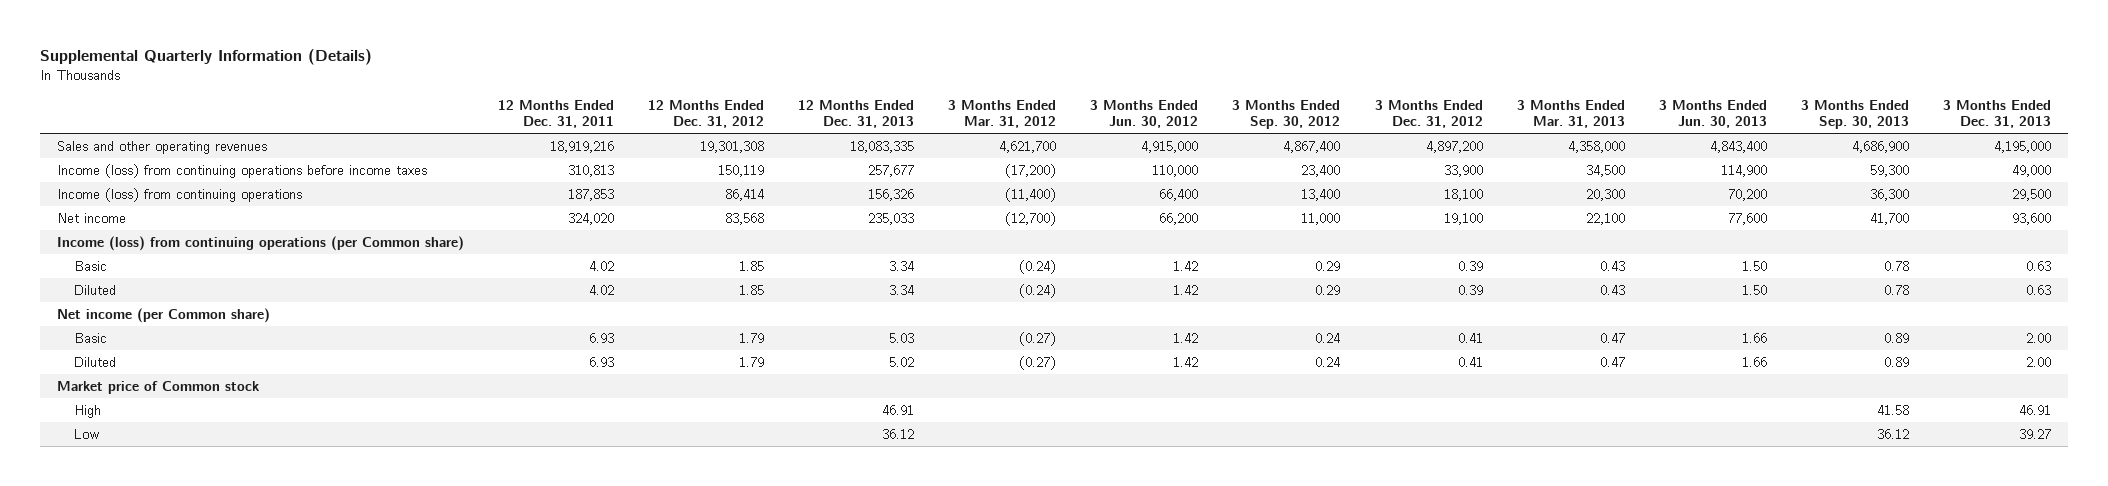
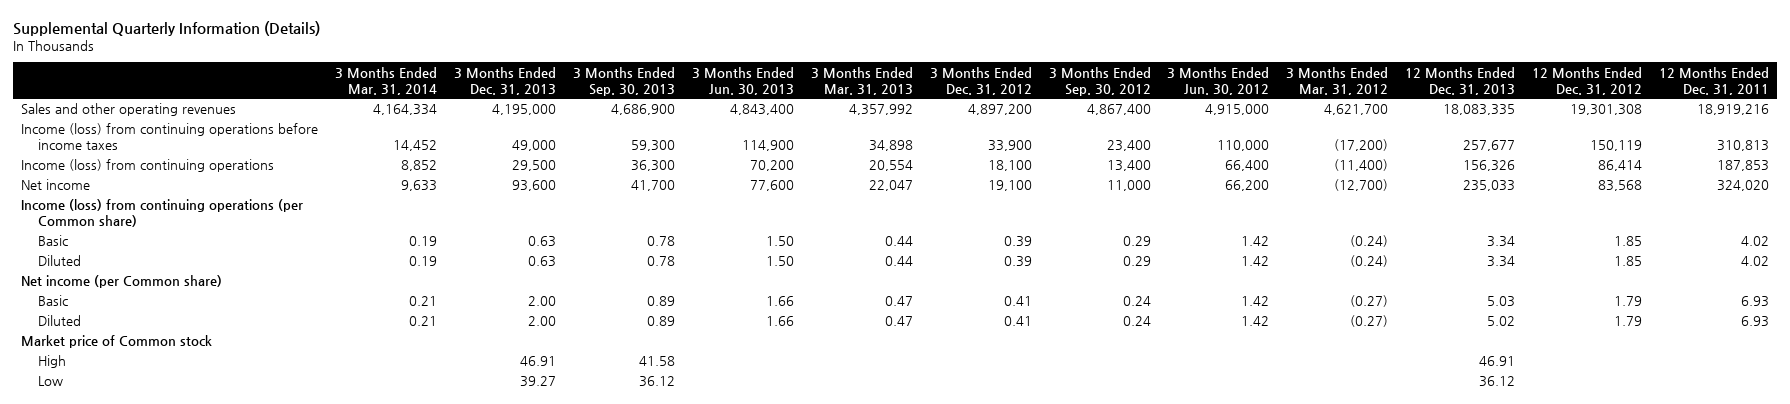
- | 12 Months Ended Dec. 31, 2011 | 12 Months Ended Dec. 31, 2012 | 12 Months Ended Dec. 31, 2013 | 3 Months Ended Mar. 31, 2012 | 3 Months Ended Jun. 30, 2012 | 3 Months Ended Sep. 30, 2012 | 3 Months Ended Dec. 31, 2012 | 3 Months Ended Mar. 31, 2013 | 3 Months Ended Jun. 30, 2013 | 3 Months Ended Sep. 30, 2013 | 3 Months Ended Dec. 31, 2013
+ | 3 Months Ended Mar. 31, 2014 | 3 Months Ended Dec. 31, 2013 | 3 Months Ended Sep. 30, 2013 | 3 Months Ended Jun. 30, 2013 | 3 Months Ended Mar. 31, 2013 | 3 Months Ended Dec. 31, 2012 | 3 Months Ended Sep. 30, 2012 | 3 Months Ended Jun. 30, 2012 | 3 Months Ended Mar. 31, 2012 | 12 Months Ended Dec. 31, 2013 | 12 Months Ended Dec. 31, 2012 | 12 Months Ended Dec. 31, 2011
- Sales and other operating revenues | 18,919,216 | 19,301,308 | 18,083,335 | 4,621,700 | 4,915,000 | 4,867,400 | 4,897,200 | 4,358,000 | 4,843,400 | 4,686,900 | 4,195,000
- Income (loss) from continuing operations before income taxes | 310,813 | 150,119 | 257,677 | (17,200) | 110,000 | 23,400 | 33,900 | 34,500 | 114,900 | 59,300 | 49,000
- Income (loss) from continuing operations | 187,853 | 86,414 | 156,326 | (11,400) | 66,400 | 13,400 | 18,100 | 20,300 | 70,200 | 36,300 | 29,500
- Net income | 324,020 | 83,568 | 235,033 | (12,700) | 66,200 | 11,000 | 19,100 | 22,100 | 77,600 | 41,700 | 93,600
+ Sales and other operating revenues | 4,164,334 | 4,195,000 | 4,686,900 | 4,843,400 | 4,357,992 | 4,897,200 | 4,867,400 | 4,915,000 | 4,621,700 | 18,083,335 | 19,301,308 | 18,919,216
+ Income (loss) from continuing operations before income taxes | 14,452 | 49,000 | 59,300 | 114,900 | 34,898 | 33,900 | 23,400 | 110,000 | (17,200) | 257,677 | 150,119 | 310,813
+ Income (loss) from continuing operations | 8,852 | 29,500 | 36,300 | 70,200 | 20,554 | 18,100 | 13,400 | 66,400 | (11,400) | 156,326 | 86,414 | 187,853
+ Net income | 9,633 | 93,600 | 41,700 | 77,600 | 22,047 | 19,100 | 11,000 | 66,200 | (12,700) | 235,033 | 83,568 | 324,020
- Basic | 4.02 | 1.85 | 3.34 | (0.24) | 1.42 | 0.29 | 0.39 | 0.43 | 1.50 | 0.78 | 0.63
- Diluted | 4.02 | 1.85 | 3.34 | (0.24) | 1.42 | 0.29 | 0.39 | 0.43 | 1.50 | 0.78 | 0.63
+ Basic | 0.19 | 0.63 | 0.78 | 1.50 | 0.44 | 0.39 | 0.29 | 1.42 | (0.24) | 3.34 | 1.85 | 4.02
+ Diluted | 0.19 | 0.63 | 0.78 | 1.50 | 0.44 | 0.39 | 0.29 | 1.42 | (0.24) | 3.34 | 1.85 | 4.02

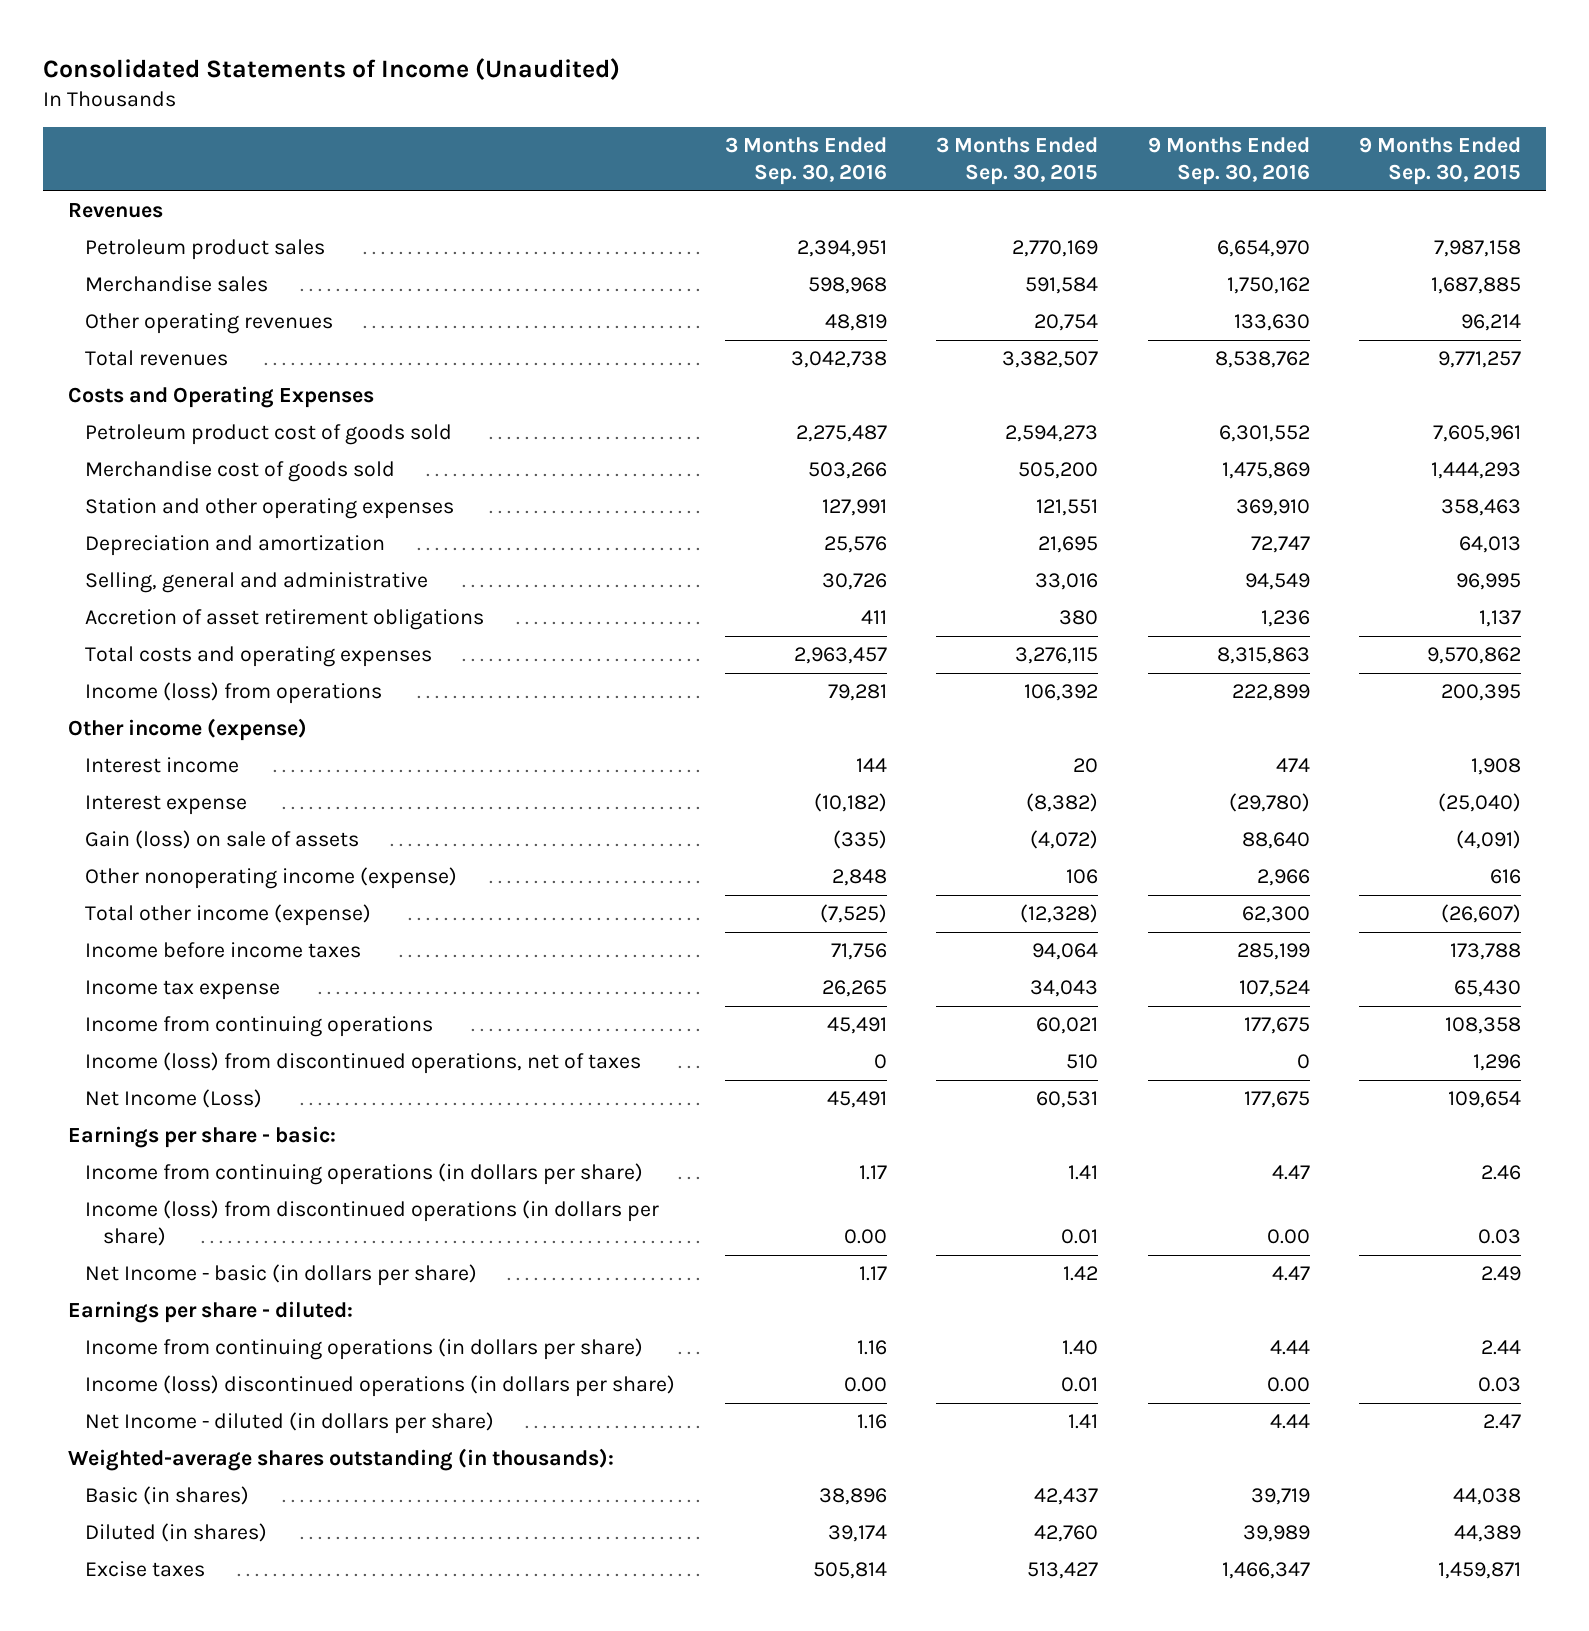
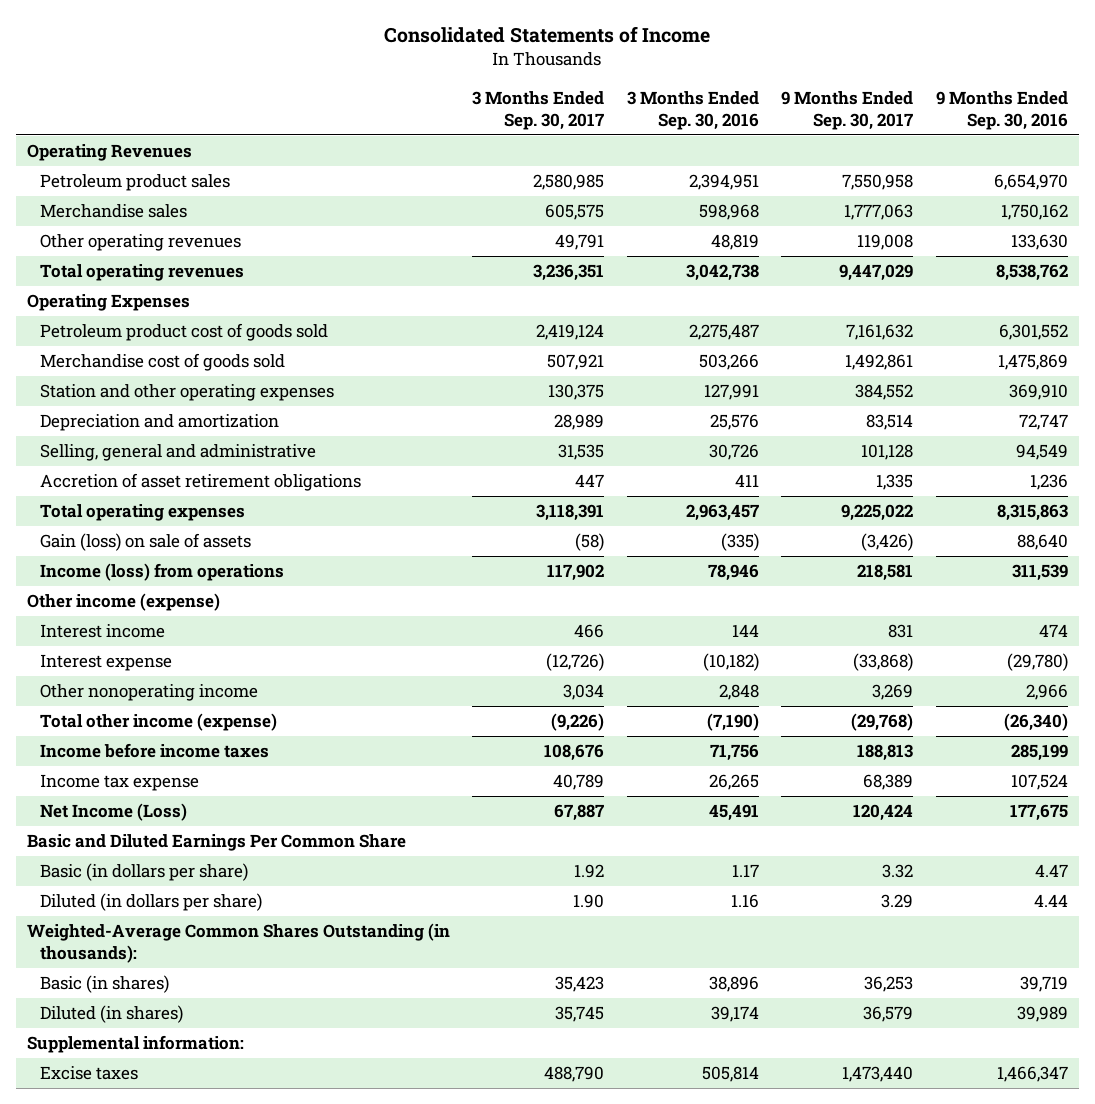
- Consolidated Statements of Income (Unaudited)
+ Consolidated Statements of Income
- | 3 Months Ended Sep. 30, 2016 | 3 Months Ended Sep. 30, 2015 | 9 Months Ended Sep. 30, 2016 | 9 Months Ended Sep. 30, 2015
+ | 3 Months Ended Sep. 30, 2017 | 3 Months Ended Sep. 30, 2016 | 9 Months Ended Sep. 30, 2017 | 9 Months Ended Sep. 30, 2016
- Revenues
+ Operating Revenues
- Total revenues | 3,042,738 | 3,382,507 | 8,538,762 | 9,771,257
- Costs and Operating Expenses
+ Total operating revenues | 3,236,351 | 3,042,738 | 9,447,029 | 8,538,762
+ Operating Expenses
- Total costs and operating expenses | 2,963,457 | 3,276,115 | 8,315,863 | 9,570,862
- Income (loss) from operations | 79,281 | 106,392 | 222,899 | 200,395
+ Total operating expenses | 3,118,391 | 2,963,457 | 9,225,022 | 8,315,863
moved up: Gain (loss) on sale of assets | (58) | (335) | (3,426) | 88,640
+ Income (loss) from operations | 117,902 | 78,946 | 218,581 | 311,539
- Other nonoperating income (expense) | 2,848 | 106 | 2,966 | 616
- Total other income (expense) | (7,525) | (12,328) | 62,300 | (26,607)
+ Other nonoperating income | 3,034 | 2,848 | 3,269 | 2,966
+ Total other income (expense) | (9,226) | (7,190) | (29,768) | (26,340)
- Income from continuing operations | 45,491 | 60,021 | 177,675 | 108,358
- Income (loss) from discontinued operations, net of taxes | 0 | 510 | 0 | 1,296
- Earnings per share - basic:
- Income from continuing operations (in dollars per share) | 1.17 | 1.41 | 4.47 | 2.46
- Income (loss) from discontinued operations (in dollars per share) | 0.00 | 0.01 | 0.00 | 0.03
- Net Income - basic (in dollars per share) | 1.17 | 1.42 | 4.47 | 2.49
- Earnings per share - diluted:
- Income from continuing operations (in dollars per share) | 1.16 | 1.40 | 4.44 | 2.44
- Income (loss) discontinued operations (in dollars per share) | 0.00 | 0.01 | 0.00 | 0.03
- Net Income - diluted (in dollars per share) | 1.16 | 1.41 | 4.44 | 2.47
- Weighted-average shares outstanding (in thousands):
+ Basic and Diluted Earnings Per Common Share
+ Basic (in dollars per share) | 1.92 | 1.17 | 3.32 | 4.47
+ Diluted (in dollars per share) | 1.90 | 1.16 | 3.29 | 4.44
+ Weighted-Average Common Shares Outstanding (in thousands):
+ Supplemental information:

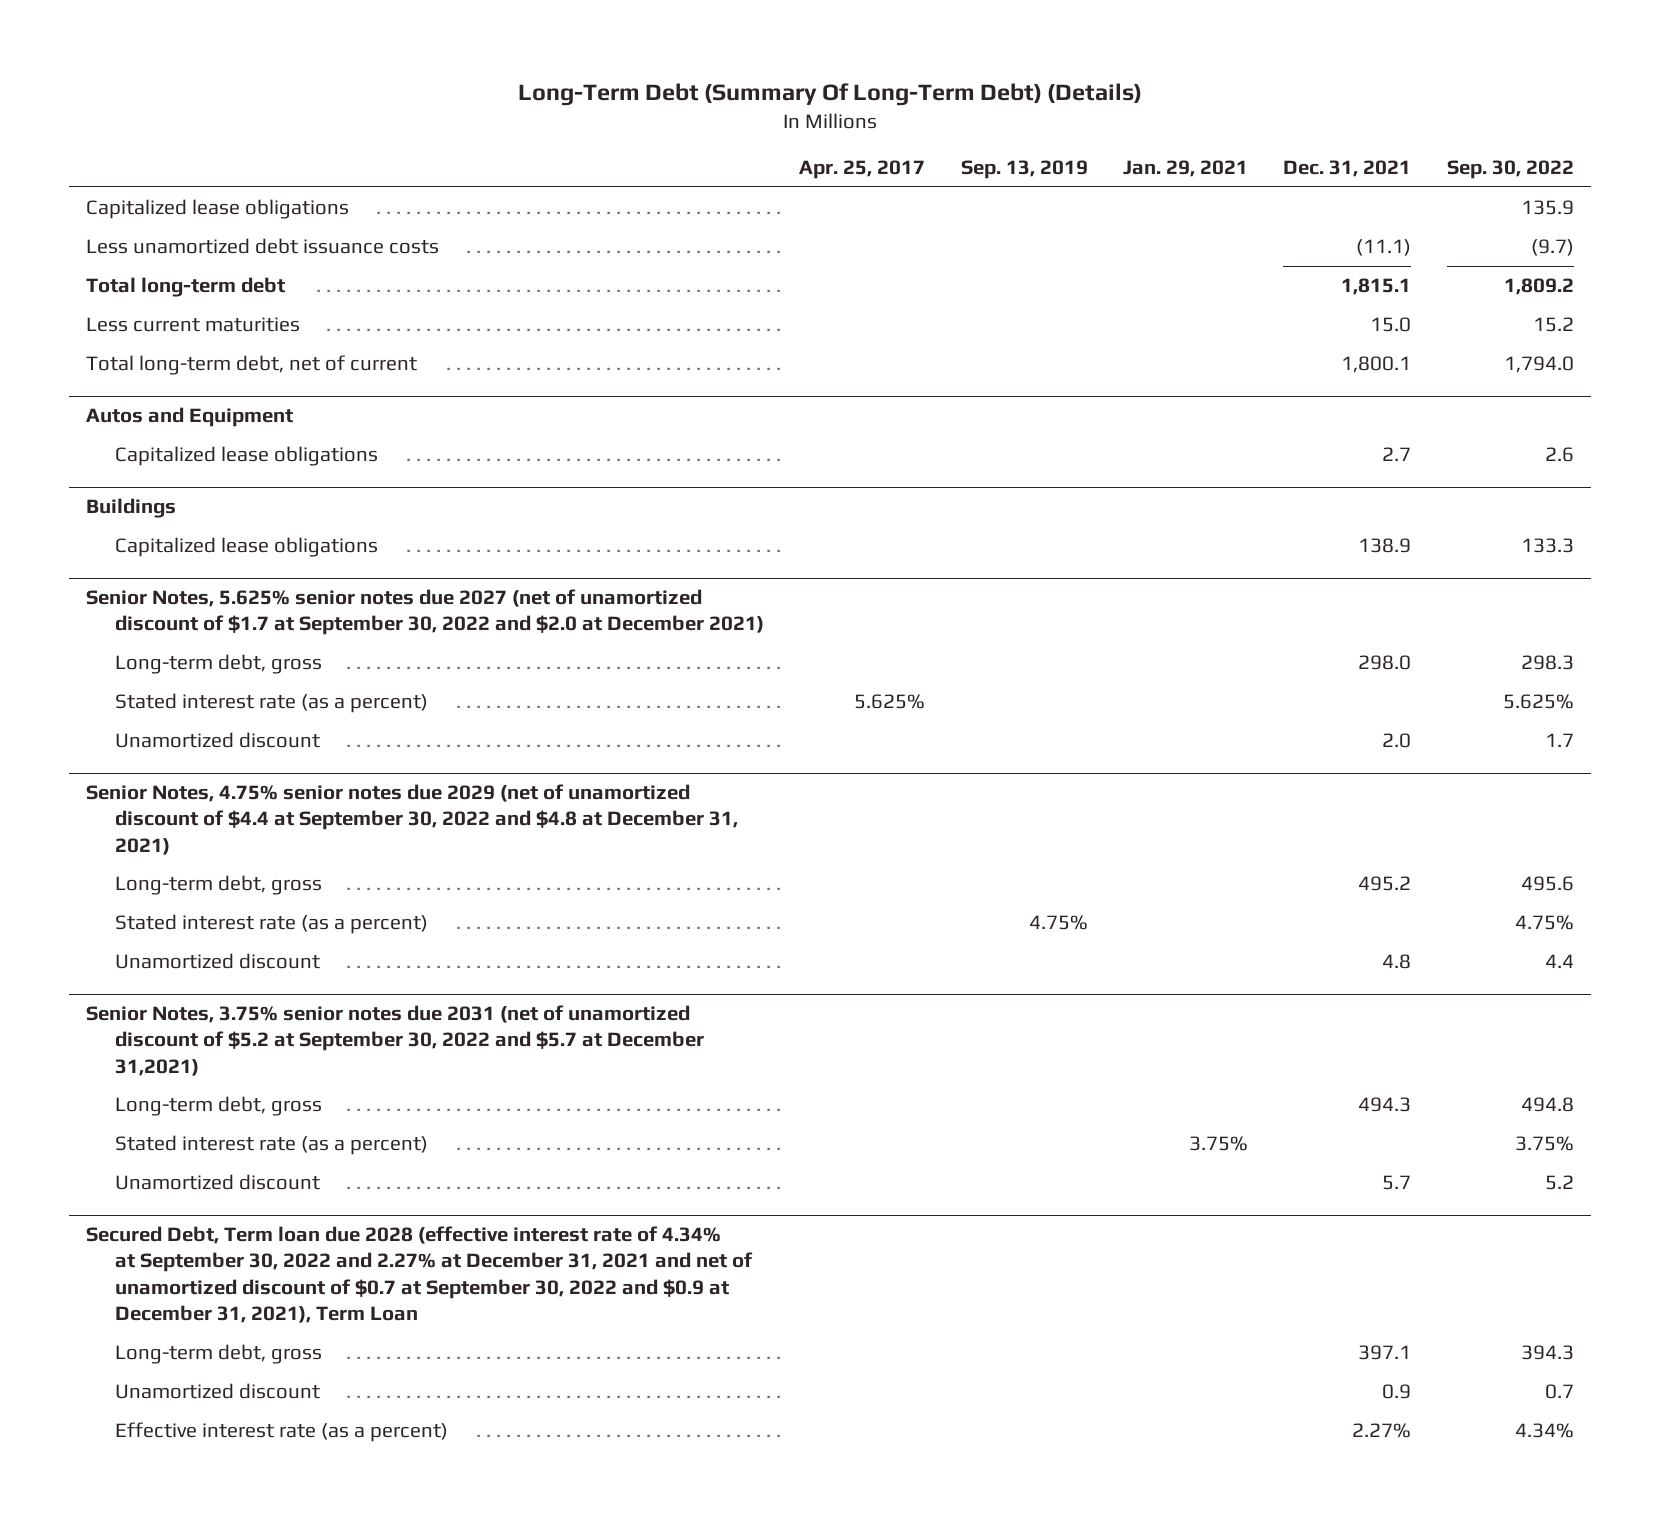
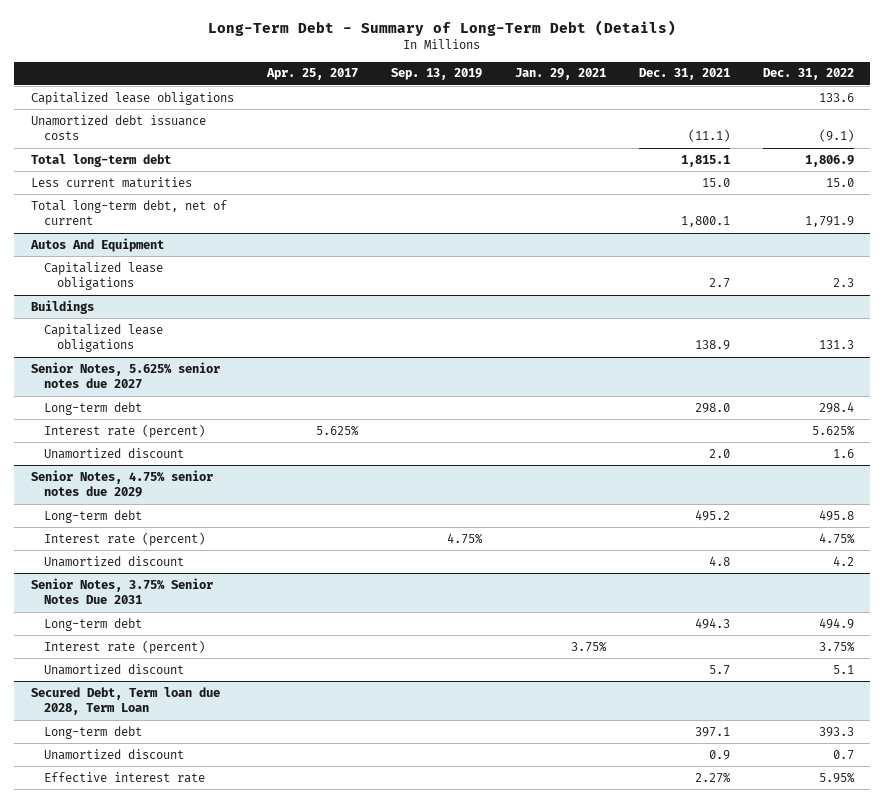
- Long-Term Debt (Summary Of Long-Term Debt) (Details)
+ Long-Term Debt - Summary of Long-Term Debt (Details)
- | Apr. 25, 2017 | Sep. 13, 2019 | Jan. 29, 2021 | Dec. 31, 2021 | Sep. 30, 2022
+ | Apr. 25, 2017 | Sep. 13, 2019 | Jan. 29, 2021 | Dec. 31, 2021 | Dec. 31, 2022
- Less unamortized debt issuance costs | | | | (11.1) | (9.7)
+ Unamortized debt issuance costs | | | | (11.1) | (9.1)
- Autos and Equipment
+ Autos And Equipment
- Senior Notes, 5.625% senior notes due 2027 (net of unamortized discount of $1.7 at September 30, 2022 and $2.0 at December 2021)
- Long-term debt, gross | | | | 298.0 | 298.3
- Stated interest rate (as a percent) | 5.625% | | | | 5.625%
+ Senior Notes, 5.625% senior notes due 2027
+ Long-term debt | | | | 298.0 | 298.4
+ Interest rate (percent) | 5.625% | | | | 5.625%
- Senior Notes, 4.75% senior notes due 2029 (net of unamortized discount of $4.4 at September 30, 2022 and $4.8 at December 31, 2021)
- Long-term debt, gross | | | | 495.2 | 495.6
- Stated interest rate (as a percent) | | 4.75% | | | 4.75%
+ Senior Notes, 4.75% senior notes due 2029
+ Long-term debt | | | | 495.2 | 495.8
+ Interest rate (percent) | | 4.75% | | | 4.75%
- Senior Notes, 3.75% senior notes due 2031 (net of unamortized discount of $5.2 at September 30, 2022 and $5.7 at December 31,2021)
- Long-term debt, gross | | | | 494.3 | 494.8
- Stated interest rate (as a percent) | | | 3.75% | | 3.75%
+ Senior Notes, 3.75% Senior Notes Due 2031
+ Long-term debt | | | | 494.3 | 494.9
+ Interest rate (percent) | | | 3.75% | | 3.75%
- Secured Debt, Term loan due 2028 (effective interest rate of 4.34% at September 30, 2022 and 2.27% at December 31, 2021 and net of unamortized discount of $0.7 at September 30, 2022 and $0.9 at December 31, 2021), Term Loan
- Long-term debt, gross | | | | 397.1 | 394.3
+ Secured Debt, Term loan due 2028, Term Loan
+ Long-term debt | | | | 397.1 | 393.3
- Effective interest rate (as a percent) | | | | 2.27% | 4.34%
+ Effective interest rate | | | | 2.27% | 5.95%

